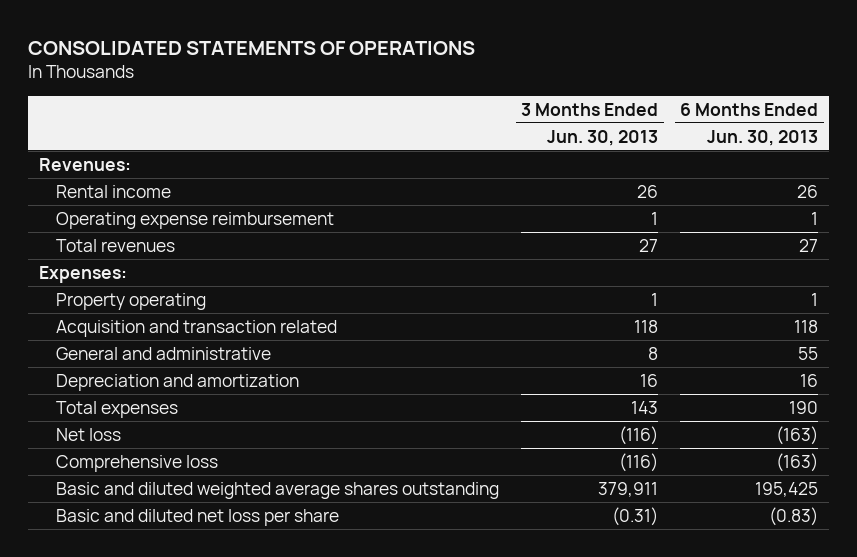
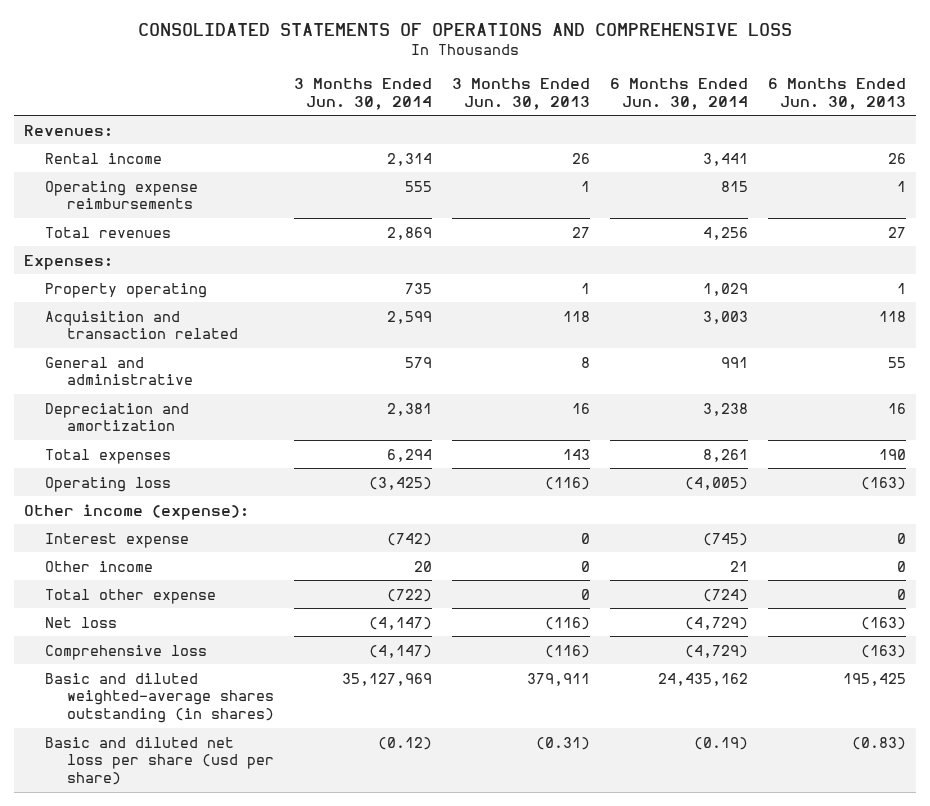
- CONSOLIDATED STATEMENTS OF OPERATIONS
+ CONSOLIDATED STATEMENTS OF OPERATIONS AND COMPREHENSIVE LOSS
- | 3 Months Ended Jun. 30, 2013 | 6 Months Ended Jun. 30, 2013
+ | 3 Months Ended Jun. 30, 2014 | 3 Months Ended Jun. 30, 2013 | 6 Months Ended Jun. 30, 2014 | 6 Months Ended Jun. 30, 2013
- Operating expense reimbursement | 1 | 1
+ Operating expense reimbursements | 555 | 1 | 815 | 1
+ Operating loss | (3,425) | (116) | (4,005) | (163)
+ Other income (expense):
+ Interest expense | (742) | 0 | (745) | 0
+ Other income | 20 | 0 | 21 | 0
+ Total other expense | (722) | 0 | (724) | 0
- Basic and diluted weighted average shares outstanding | 379,911 | 195,425
- Basic and diluted net loss per share | (0.31) | (0.83)
+ Basic and diluted weighted-average shares outstanding (in shares) | 35,127,969 | 379,911 | 24,435,162 | 195,425
+ Basic and diluted net loss per share (usd per share) | (0.12) | (0.31) | (0.19) | (0.83)

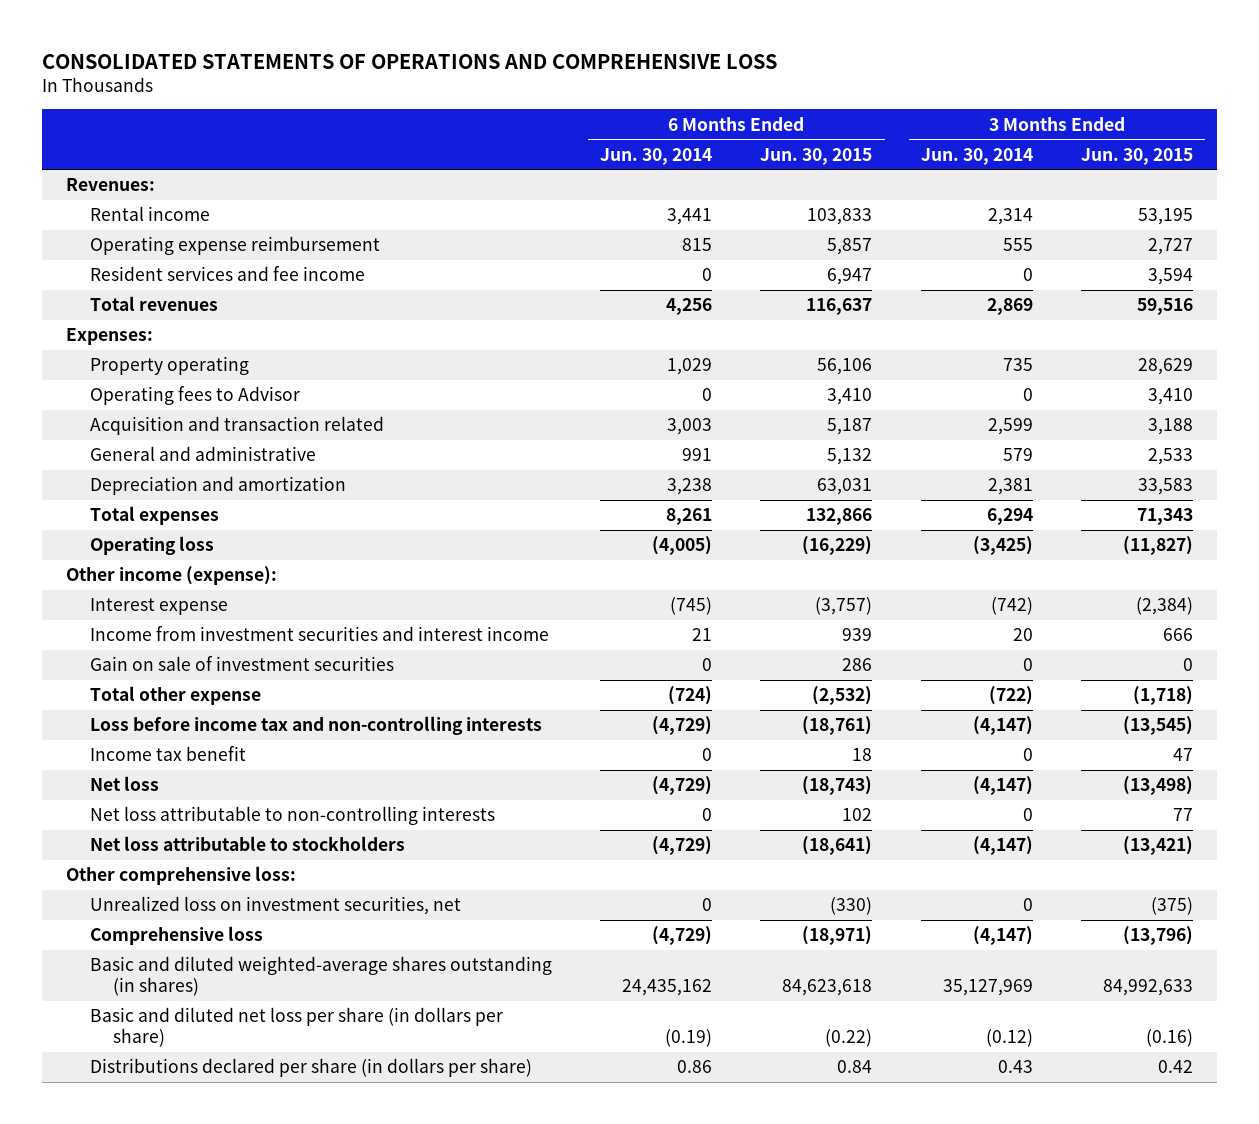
- | 3 Months Ended Jun. 30, 2014 | 3 Months Ended Jun. 30, 2013 | 6 Months Ended Jun. 30, 2014 | 6 Months Ended Jun. 30, 2013
+ | 6 Months Ended Jun. 30, 2014 | 6 Months Ended Jun. 30, 2015 | 3 Months Ended Jun. 30, 2014 | 3 Months Ended Jun. 30, 2015
- Operating expense reimbursements | 555 | 1 | 815 | 1
+ Operating expense reimbursement | 815 | 5,857 | 555 | 2,727
+ Resident services and fee income | 0 | 6,947 | 0 | 3,594
+ Operating fees to Advisor | 0 | 3,410 | 0 | 3,410
- Other income | 20 | 0 | 21 | 0
+ Income from investment securities and interest income | 21 | 939 | 20 | 666
+ Gain on sale of investment securities | 0 | 286 | 0 | 0
+ Loss before income tax and non-controlling interests | (4,729) | (18,761) | (4,147) | (13,545)
+ Income tax benefit | 0 | 18 | 0 | 47
+ Net loss attributable to non-controlling interests | 0 | 102 | 0 | 77
+ Net loss attributable to stockholders | (4,729) | (18,641) | (4,147) | (13,421)
+ Other comprehensive loss:
+ Unrealized loss on investment securities, net | 0 | (330) | 0 | (375)
- Basic and diluted net loss per share (usd per share) | (0.12) | (0.31) | (0.19) | (0.83)
+ Basic and diluted net loss per share (in dollars per share) | (0.19) | (0.22) | (0.12) | (0.16)
+ Distributions declared per share (in dollars per share) | 0.86 | 0.84 | 0.43 | 0.42

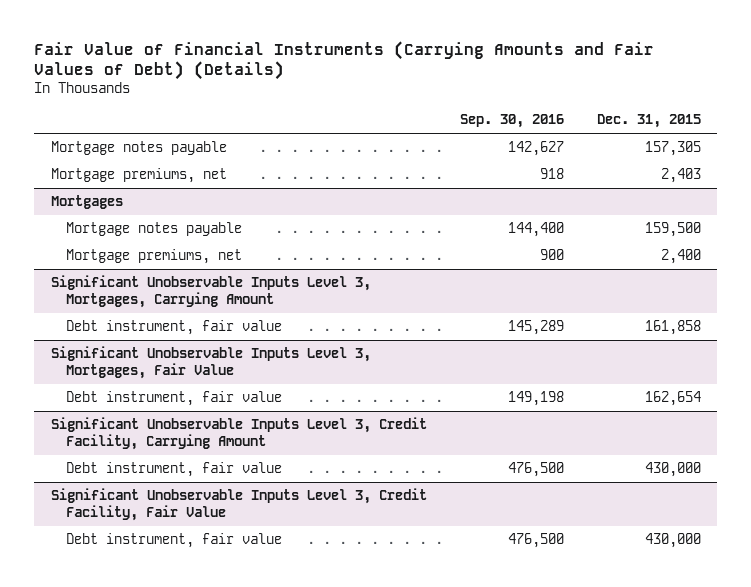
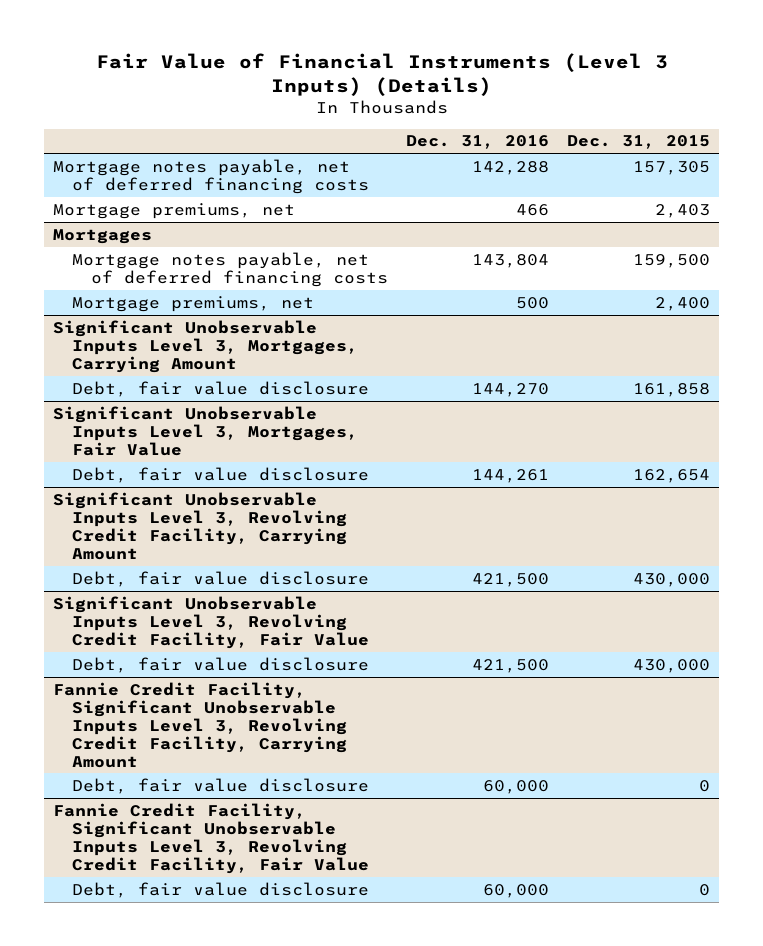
- Fair Value of Financial Instruments (Carrying Amounts and Fair Values of Debt) (Details)
+ Fair Value of Financial Instruments (Level 3 Inputs) (Details)
- | Sep. 30, 2016 | Dec. 31, 2015
+ | Dec. 31, 2016 | Dec. 31, 2015
- Mortgage notes payable | 142,627 | 157,305
+ Mortgage notes payable, net of deferred financing costs | 142,288 | 157,305
@ Mortgages
- Mortgage notes payable | 144,400 | 159,500
+ Mortgage notes payable, net of deferred financing costs | 143,804 | 159,500
@ Significant Unobservable Inputs Level 3, Mortgages, Carrying Amount
- Debt instrument, fair value | 145,289 | 161,858
+ Debt, fair value disclosure | 144,270 | 161,858
@ Significant Unobservable Inputs Level 3, Mortgages, Fair Value
- Debt instrument, fair value | 149,198 | 162,654
- Significant Unobservable Inputs Level 3, Credit Facility, Carrying Amount
- Debt instrument, fair value | 476,500 | 430,000
- Significant Unobservable Inputs Level 3, Credit Facility, Fair Value
- Debt instrument, fair value | 476,500 | 430,000
@ Significant Unobservable Inputs Level 3, Mortgages, Fair Value
+ Debt, fair value disclosure | 144,261 | 162,654
+ Significant Unobservable Inputs Level 3, Revolving Credit Facility, Carrying Amount
+ Debt, fair value disclosure | 421,500 | 430,000
+ Significant Unobservable Inputs Level 3, Revolving Credit Facility, Fair Value
+ Debt, fair value disclosure | 421,500 | 430,000
+ Fannie Credit Facility, Significant Unobservable Inputs Level 3, Revolving Credit Facility, Carrying Amount
+ Debt, fair value disclosure | 60,000 | 0
+ Fannie Credit Facility, Significant Unobservable Inputs Level 3, Revolving Credit Facility, Fair Value
+ Debt, fair value disclosure | 60,000 | 0

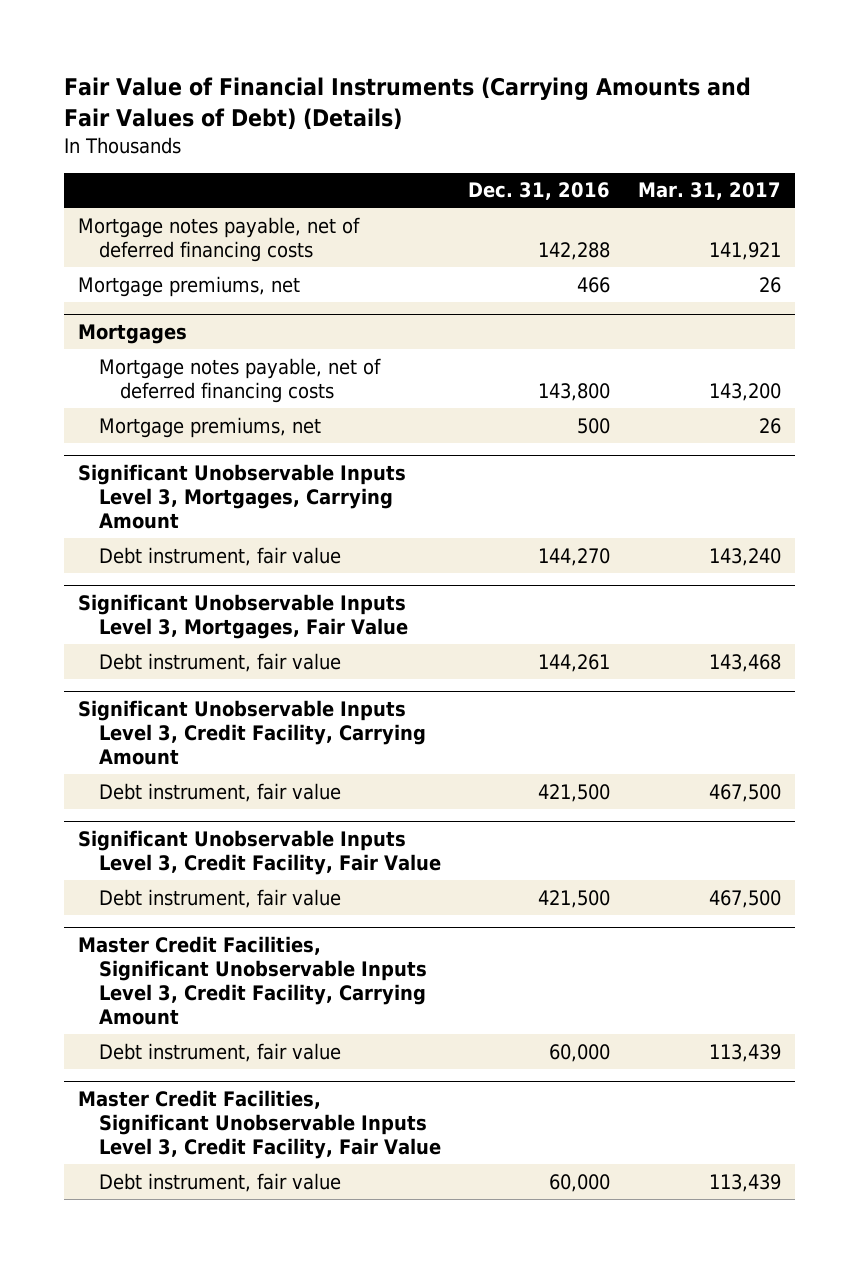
- Fair Value of Financial Instruments (Level 3 Inputs) (Details)
+ Fair Value of Financial Instruments (Carrying Amounts and Fair Values of Debt) (Details)
- | Dec. 31, 2016 | Dec. 31, 2015
+ | Dec. 31, 2016 | Mar. 31, 2017
@ Mortgages
- Mortgage notes payable, net of deferred financing costs | 143,804 | 159,500
+ Mortgage notes payable, net of deferred financing costs | 143,800 | 143,200
@ Significant Unobservable Inputs Level 3, Mortgages, Carrying Amount
- Debt, fair value disclosure | 144,270 | 161,858
+ Debt instrument, fair value | 144,270 | 143,240
@ Significant Unobservable Inputs Level 3, Mortgages, Fair Value
- Debt, fair value disclosure | 144,261 | 162,654
- Significant Unobservable Inputs Level 3, Revolving Credit Facility, Carrying Amount
- Debt, fair value disclosure | 421,500 | 430,000
- Significant Unobservable Inputs Level 3, Revolving Credit Facility, Fair Value
- Debt, fair value disclosure | 421,500 | 430,000
- Fannie Credit Facility, Significant Unobservable Inputs Level 3, Revolving Credit Facility, Carrying Amount
- Debt, fair value disclosure | 60,000 | 0
- Fannie Credit Facility, Significant Unobservable Inputs Level 3, Revolving Credit Facility, Fair Value
- Debt, fair value disclosure | 60,000 | 0
@ Significant Unobservable Inputs Level 3, Mortgages, Fair Value
+ Debt instrument, fair value | 144,261 | 143,468
+ Significant Unobservable Inputs Level 3, Credit Facility, Carrying Amount
+ Debt instrument, fair value | 421,500 | 467,500
+ Significant Unobservable Inputs Level 3, Credit Facility, Fair Value
+ Debt instrument, fair value | 421,500 | 467,500
+ Master Credit Facilities, Significant Unobservable Inputs Level 3, Credit Facility, Carrying Amount
+ Debt instrument, fair value | 60,000 | 113,439
+ Master Credit Facilities, Significant Unobservable Inputs Level 3, Credit Facility, Fair Value
+ Debt instrument, fair value | 60,000 | 113,439

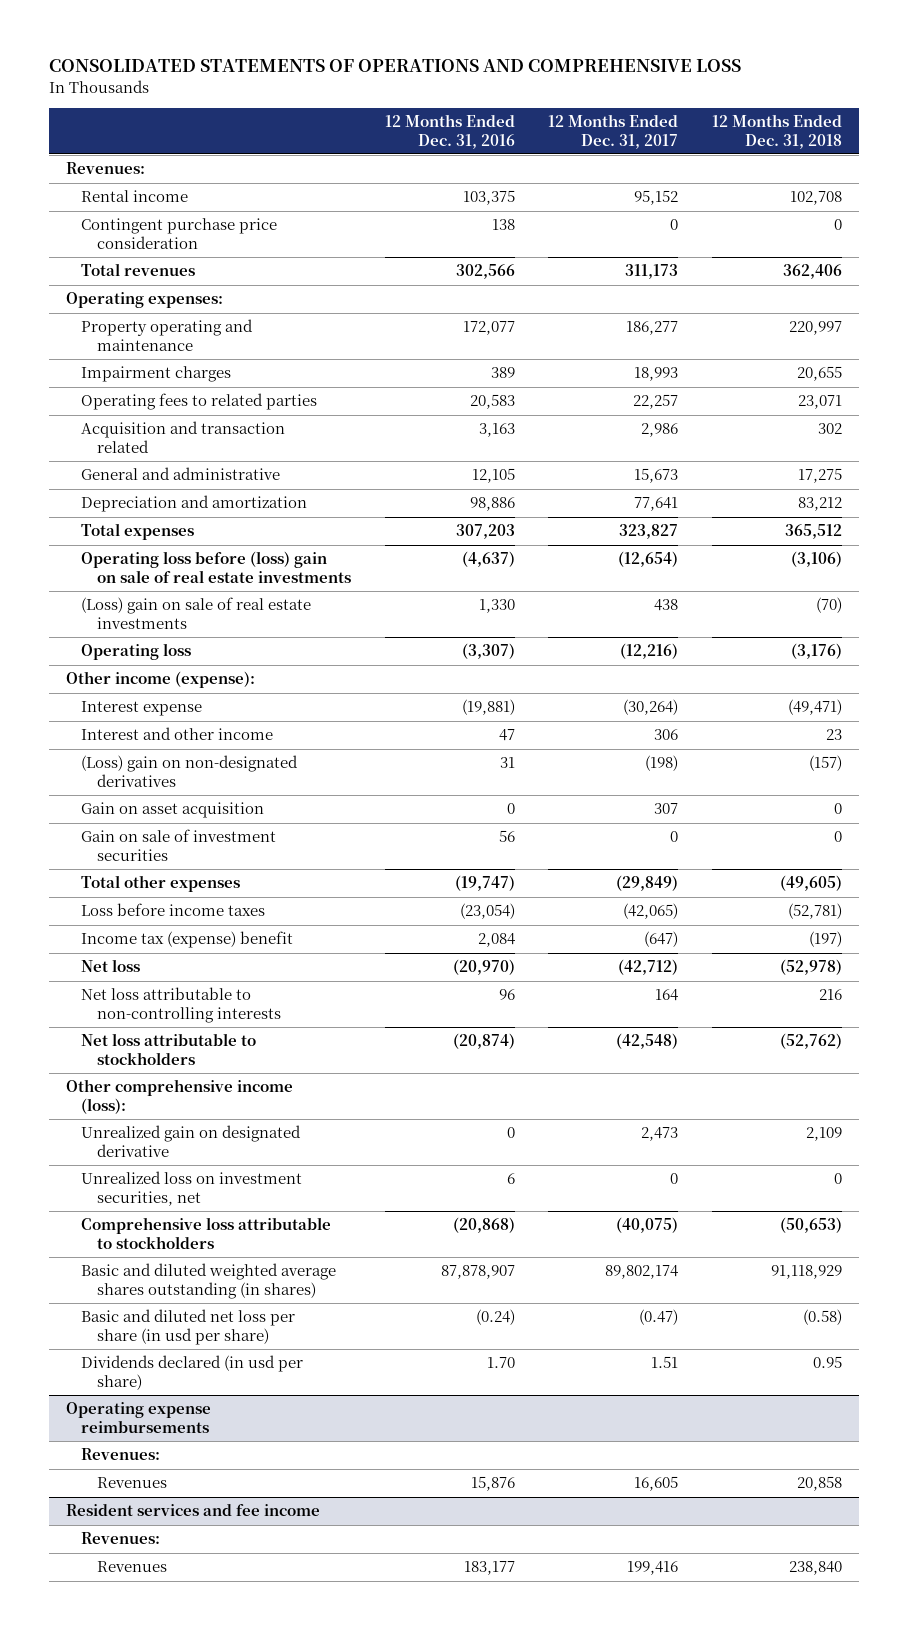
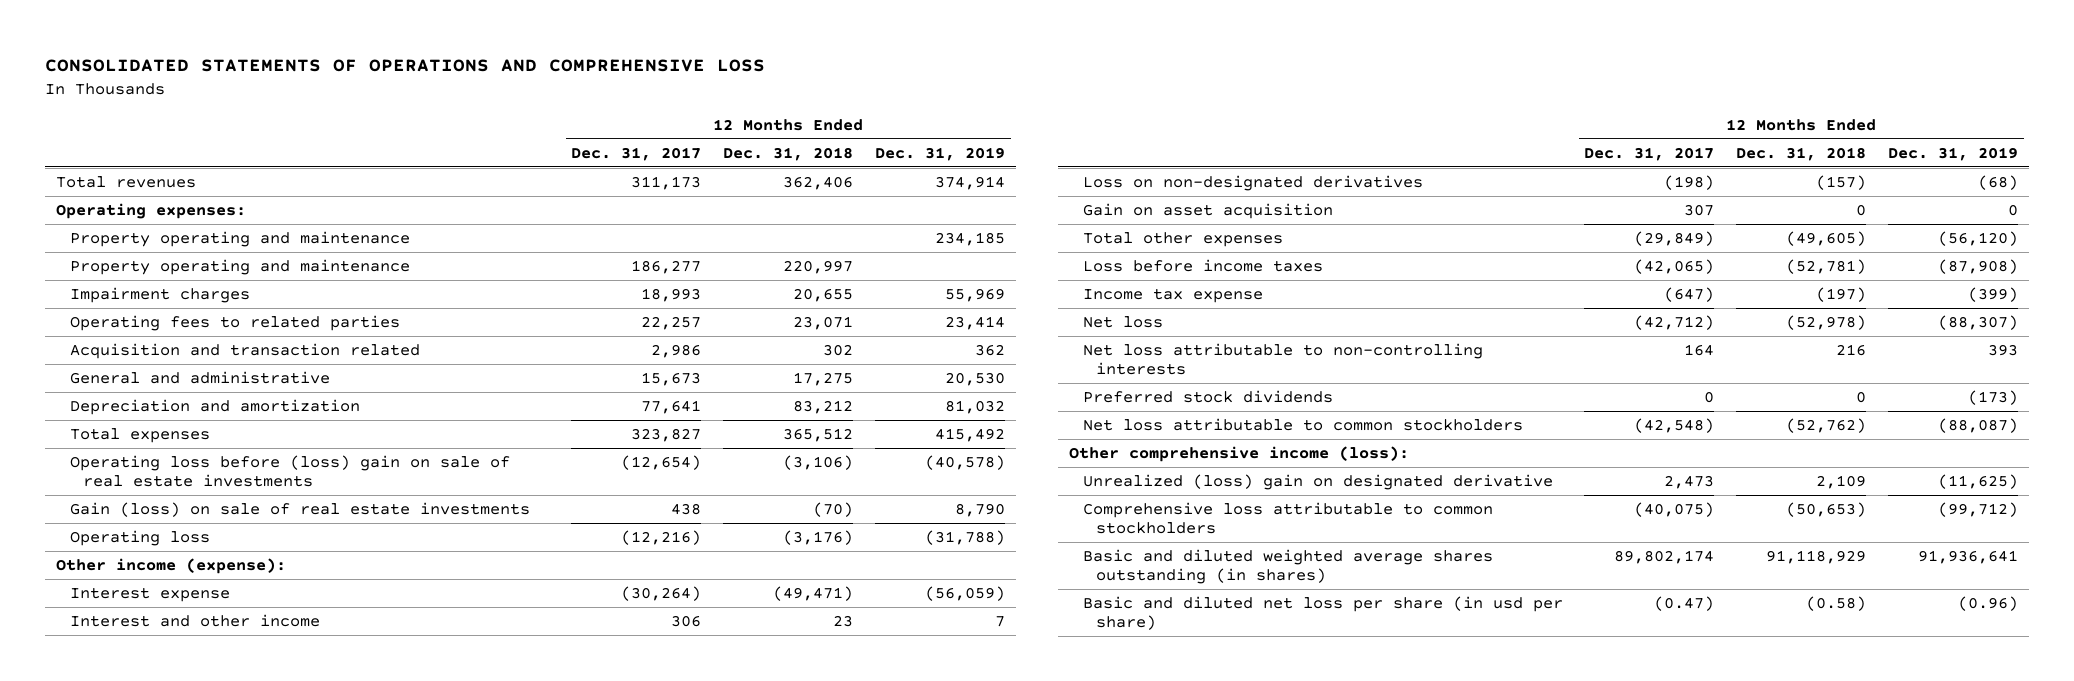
- | 12 Months Ended Dec. 31, 2016 | 12 Months Ended Dec. 31, 2017 | 12 Months Ended Dec. 31, 2018
+ | 12 Months Ended Dec. 31, 2017 | 12 Months Ended Dec. 31, 2018 | 12 Months Ended Dec. 31, 2019
- Revenues:
- Rental income | 103,375 | 95,152 | 102,708
- Contingent purchase price consideration | 138 | 0 | 0
+ Property operating and maintenance | | | 234,185
- (Loss) gain on sale of real estate investments | 1,330 | 438 | (70)
+ Gain (loss) on sale of real estate investments | 438 | (70) | 8,790
- (Loss) gain on non-designated derivatives | 31 | (198) | (157)
+ Loss on non-designated derivatives | (198) | (157) | (68)
- Gain on sale of investment securities | 56 | 0 | 0
- Income tax (expense) benefit | 2,084 | (647) | (197)
+ Income tax expense | (647) | (197) | (399)
- Net loss attributable to stockholders | (20,874) | (42,548) | (52,762)
+ Preferred stock dividends | 0 | 0 | (173)
+ Net loss attributable to common stockholders | (42,548) | (52,762) | (88,087)
- Unrealized gain on designated derivative | 0 | 2,473 | 2,109
- Unrealized loss on investment securities, net | 6 | 0 | 0
- Comprehensive loss attributable to stockholders | (20,868) | (40,075) | (50,653)
+ Unrealized (loss) gain on designated derivative | 2,473 | 2,109 | (11,625)
+ Comprehensive loss attributable to common stockholders | (40,075) | (50,653) | (99,712)
- Dividends declared (in usd per share) | 1.70 | 1.51 | 0.95
- Operating expense reimbursements
- Revenues:
- Revenues | 15,876 | 16,605 | 20,858
- Resident services and fee income
- Revenues:
- Revenues | 183,177 | 199,416 | 238,840

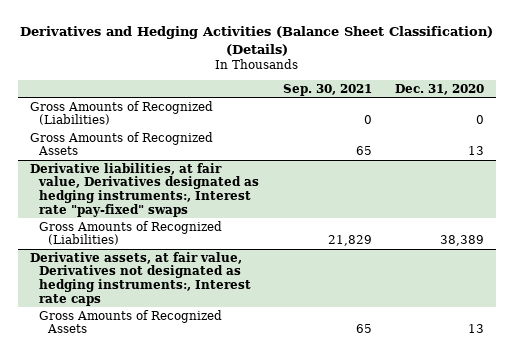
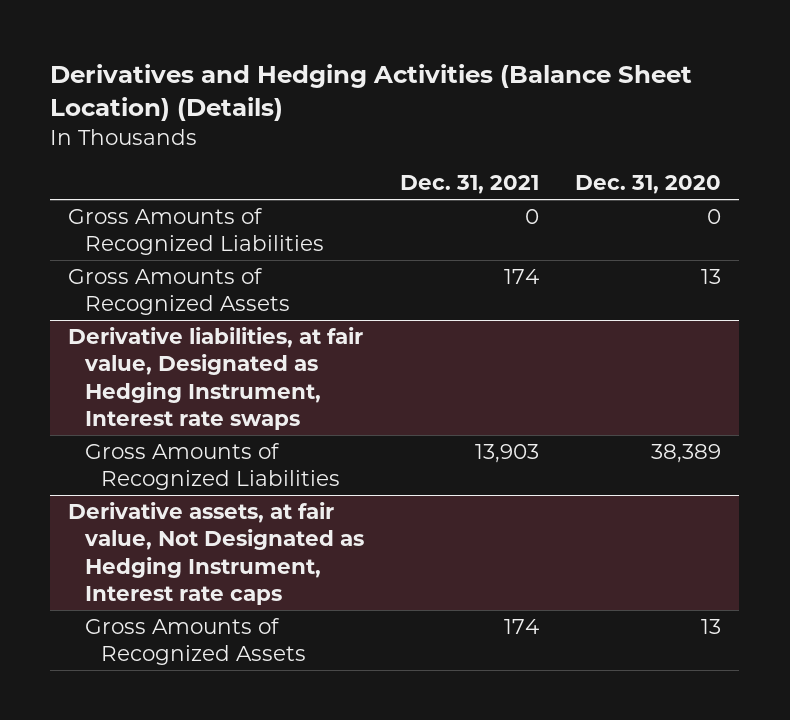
- Derivatives and Hedging Activities (Balance Sheet Classification) (Details)
+ Derivatives and Hedging Activities (Balance Sheet Location) (Details)
- | Sep. 30, 2021 | Dec. 31, 2020
+ | Dec. 31, 2021 | Dec. 31, 2020
- Gross Amounts of Recognized (Liabilities) | 0 | 0
+ Gross Amounts of Recognized Liabilities | 0 | 0
- Derivative liabilities, at fair value, Derivatives designated as hedging instruments:, Interest rate "pay-fixed" swaps
- Gross Amounts of Recognized (Liabilities) | 21,829 | 38,389
- Derivative assets, at fair value, Derivatives not designated as hedging instruments:, Interest rate caps
+ Derivative liabilities, at fair value, Designated as Hedging Instrument, Interest rate swaps
+ Gross Amounts of Recognized Liabilities | 13,903 | 38,389
+ Derivative assets, at fair value, Not Designated as Hedging Instrument, Interest rate caps

